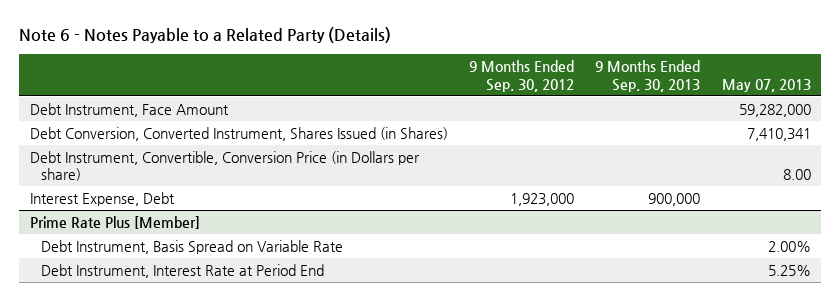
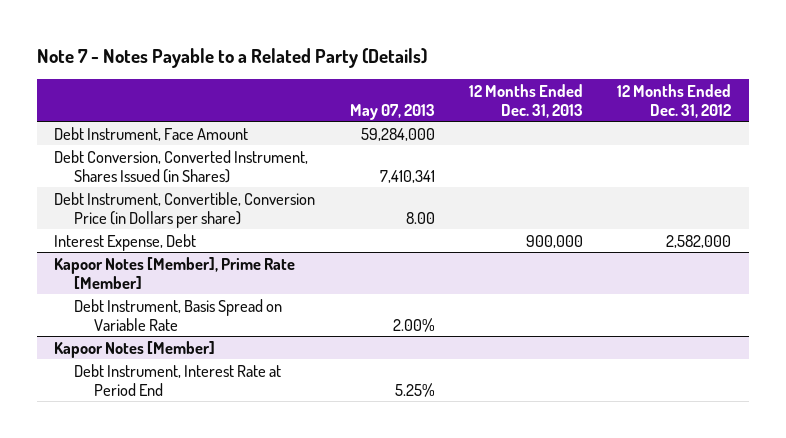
- Note 6 - Notes Payable to a Related Party (Details)
+ Note 7 - Notes Payable to a Related Party (Details)
- | 9 Months Ended Sep. 30, 2012 | 9 Months Ended Sep. 30, 2013 | May 07, 2013
+ | May 07, 2013 | 12 Months Ended Dec. 31, 2013 | 12 Months Ended Dec. 31, 2012
- Debt Instrument, Face Amount | | | 59,282,000
+ Debt Instrument, Face Amount | 59,284,000 | |
- Prime Rate Plus [Member]
+ Kapoor Notes [Member], Prime Rate [Member]
+ Kapoor Notes [Member]

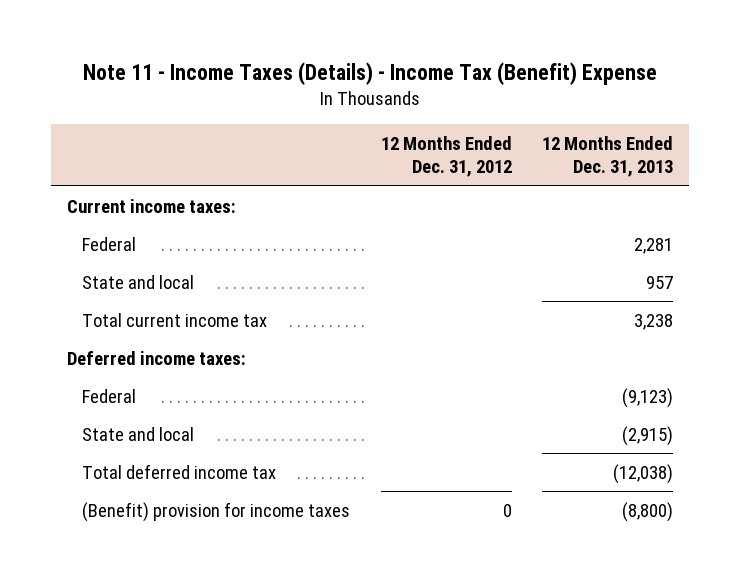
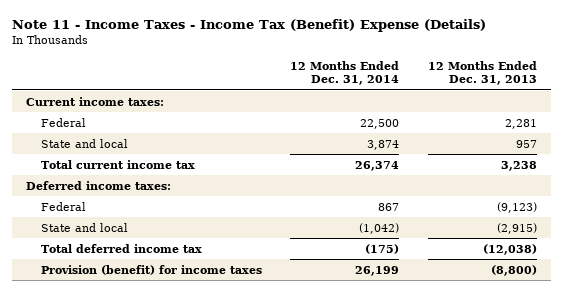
- Note 11 - Income Taxes (Details) - Income Tax (Benefit) Expense
+ Note 11 - Income Taxes - Income Tax (Benefit) Expense (Details)
- | 12 Months Ended Dec. 31, 2012 | 12 Months Ended Dec. 31, 2013
+ | 12 Months Ended Dec. 31, 2014 | 12 Months Ended Dec. 31, 2013
- (Benefit) provision for income taxes | 0 | (8,800)
+ Provision (benefit) for income taxes | 26,199 | (8,800)

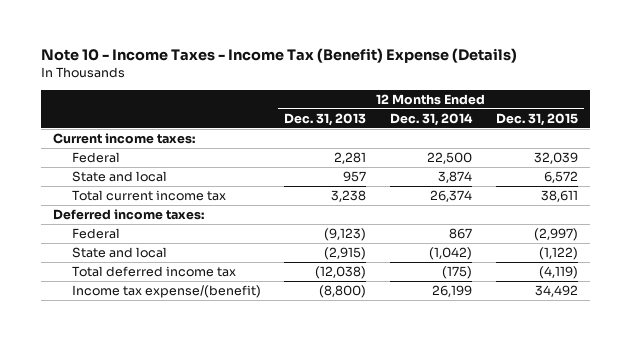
- Note 11 - Income Taxes - Income Tax (Benefit) Expense (Details)
+ Note 10 - Income Taxes - Income Tax (Benefit) Expense (Details)
- | 12 Months Ended Dec. 31, 2014 | 12 Months Ended Dec. 31, 2013
+ | 12 Months Ended Dec. 31, 2013 | 12 Months Ended Dec. 31, 2014 | 12 Months Ended Dec. 31, 2015
- Provision (benefit) for income taxes | 26,199 | (8,800)
+ Income tax expense/(benefit) | (8,800) | 26,199 | 34,492

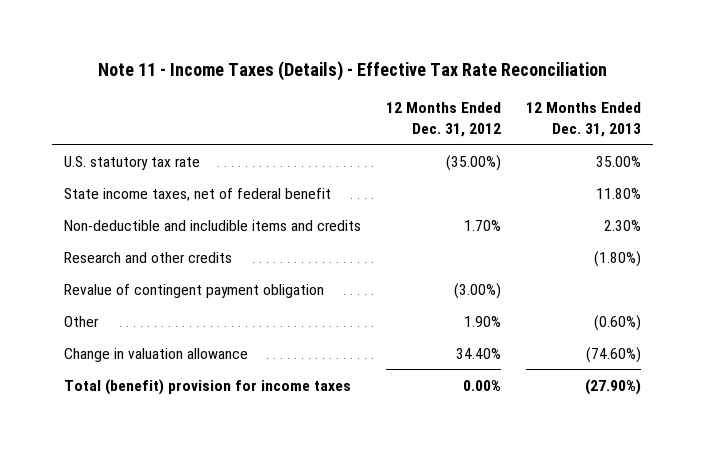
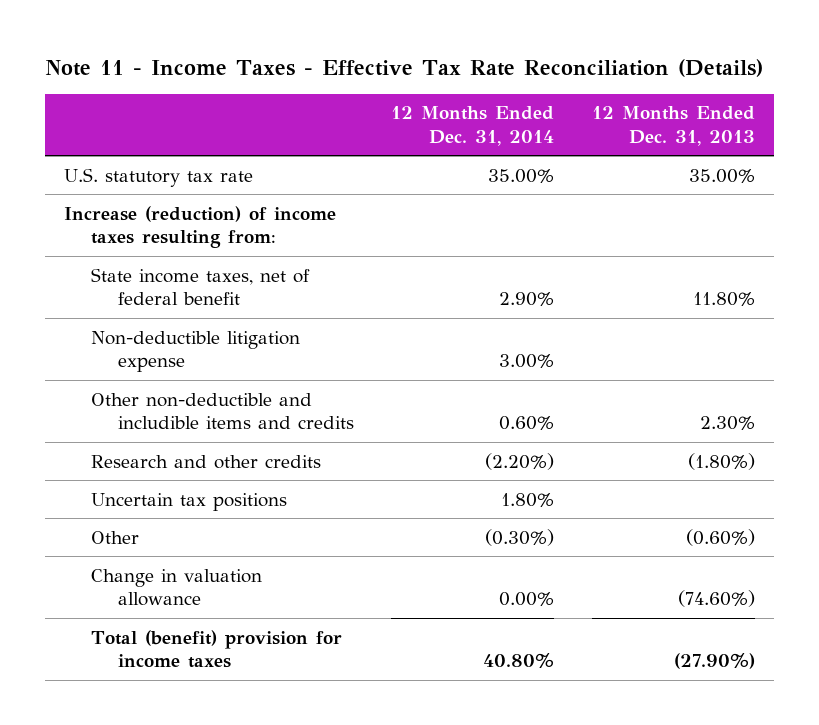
- Note 11 - Income Taxes (Details) - Effective Tax Rate Reconciliation
+ Note 11 - Income Taxes - Effective Tax Rate Reconciliation (Details)
- | 12 Months Ended Dec. 31, 2012 | 12 Months Ended Dec. 31, 2013
+ | 12 Months Ended Dec. 31, 2014 | 12 Months Ended Dec. 31, 2013
+ Increase (reduction) of income taxes resulting from:
- Non-deductible and includible items and credits | 1.70% | 2.30%
+ Non-deductible litigation expense | 3.00% |
+ Other non-deductible and includible items and credits | 0.60% | 2.30%
- Revalue of contingent payment obligation | (3.00%) |
+ Uncertain tax positions | 1.80% |

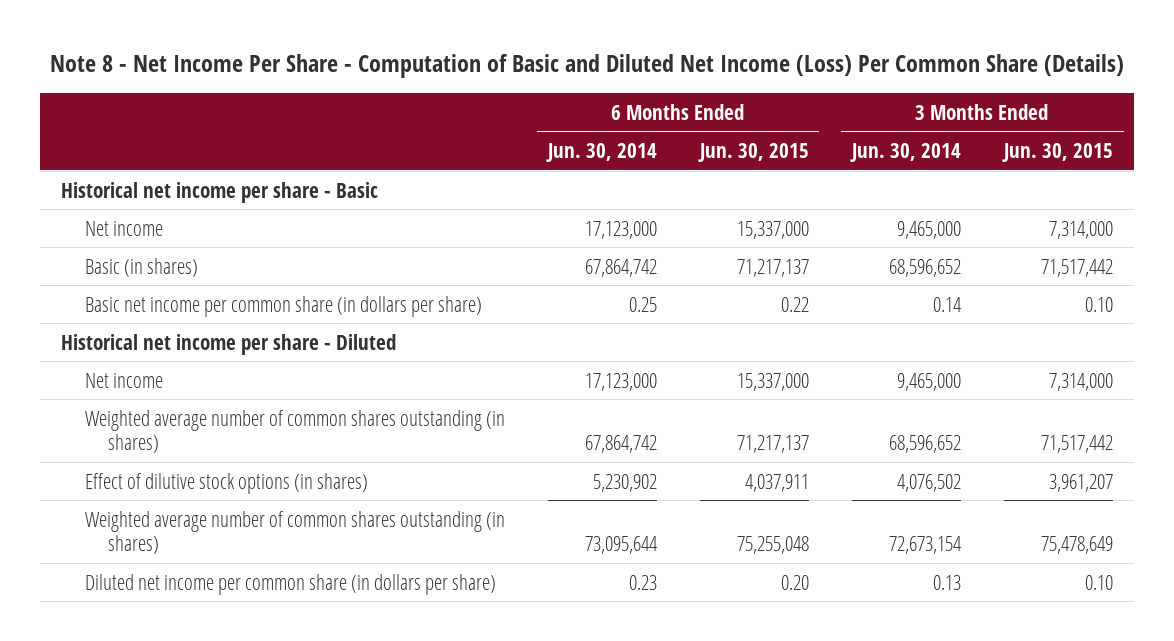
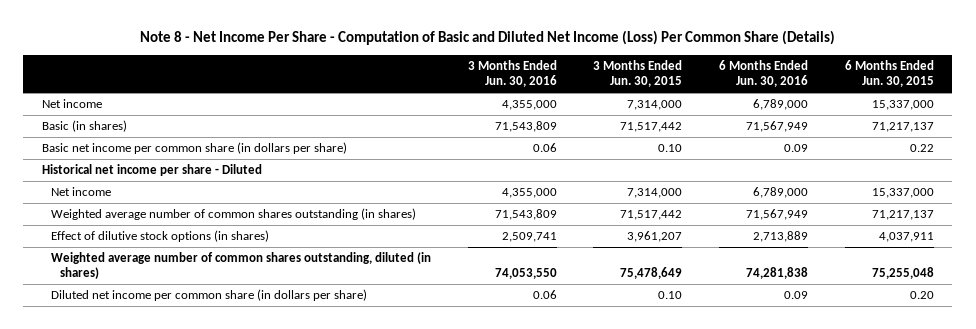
- | 6 Months Ended Jun. 30, 2014 | 6 Months Ended Jun. 30, 2015 | 3 Months Ended Jun. 30, 2014 | 3 Months Ended Jun. 30, 2015
+ | 3 Months Ended Jun. 30, 2016 | 3 Months Ended Jun. 30, 2015 | 6 Months Ended Jun. 30, 2016 | 6 Months Ended Jun. 30, 2015
- Historical net income per share - Basic
- Weighted average number of common shares outstanding (in shares) | 73,095,644 | 75,255,048 | 72,673,154 | 75,478,649
+ Weighted average number of common shares outstanding, diluted (in shares) | 74,053,550 | 75,478,649 | 74,281,838 | 75,255,048

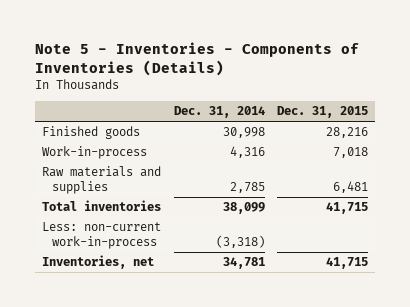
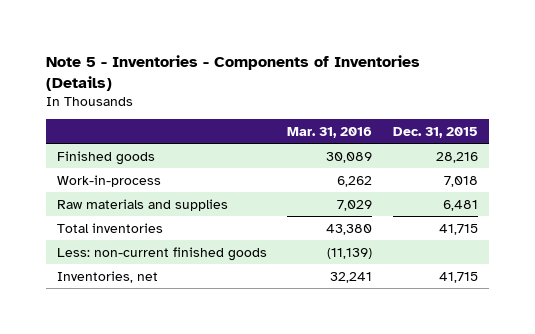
- | Dec. 31, 2014 | Dec. 31, 2015
+ | Mar. 31, 2016 | Dec. 31, 2015
- Less: non-current work-in-process | (3,318) |
+ Less: non-current finished goods | (11,139) |

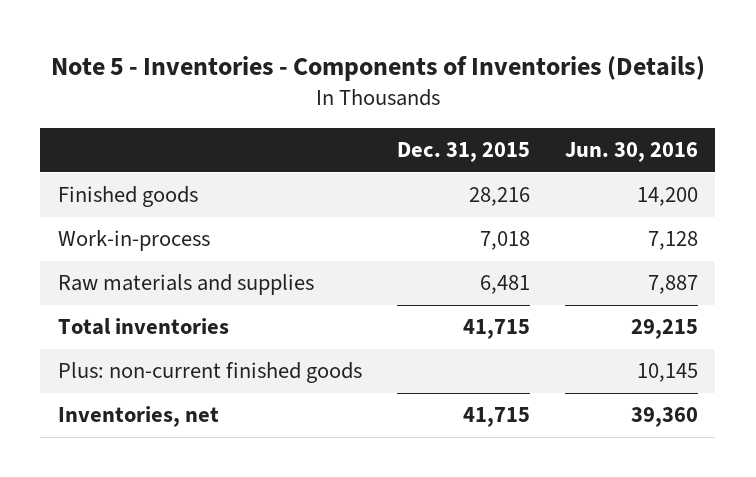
- | Mar. 31, 2016 | Dec. 31, 2015
+ | Dec. 31, 2015 | Jun. 30, 2016
- Less: non-current finished goods | (11,139) |
+ Plus: non-current finished goods | | 10,145

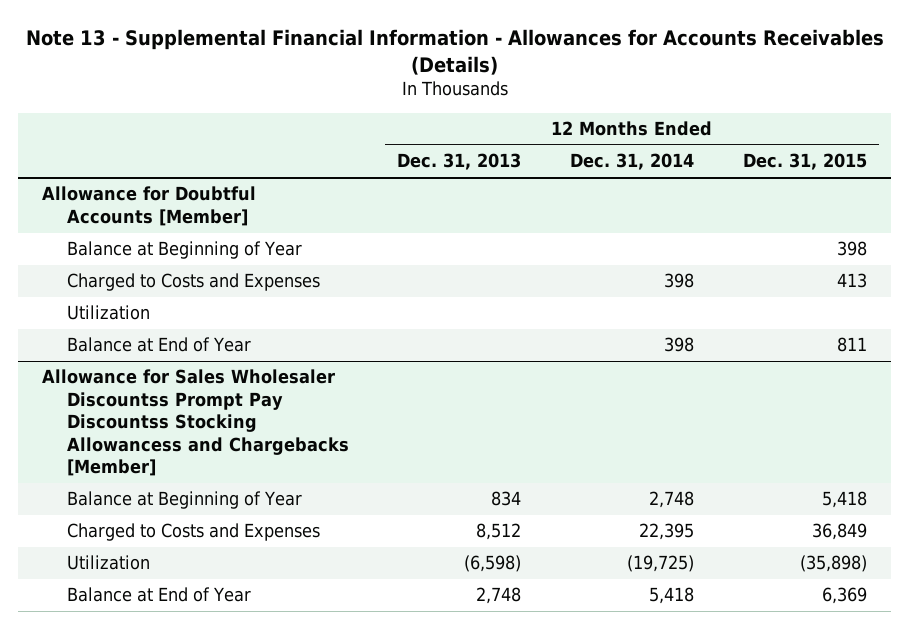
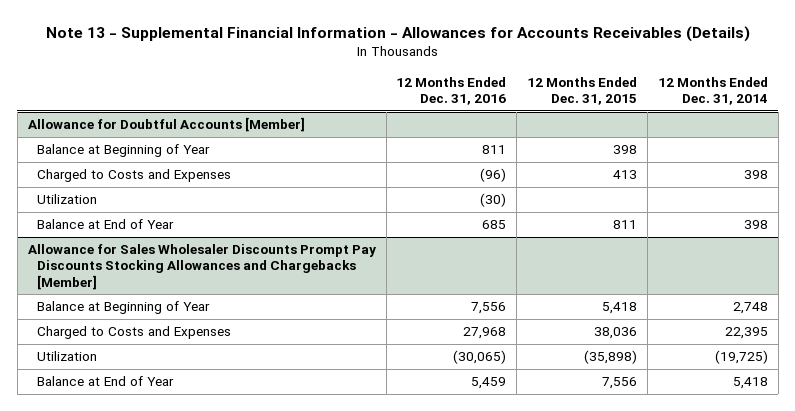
- | 12 Months Ended Dec. 31, 2013 | 12 Months Ended Dec. 31, 2014 | 12 Months Ended Dec. 31, 2015
+ | 12 Months Ended Dec. 31, 2016 | 12 Months Ended Dec. 31, 2015 | 12 Months Ended Dec. 31, 2014
- Allowance for Sales Wholesaler Discountss Prompt Pay Discountss Stocking Allowancess and Chargebacks [Member]
+ Allowance for Sales Wholesaler Discounts Prompt Pay Discounts Stocking Allowances and Chargebacks [Member]
- Charged to Costs and Expenses | 8,512 | 22,395 | 36,849
+ Charged to Costs and Expenses | 27,968 | 38,036 | 22,395
- Balance at End of Year | 2,748 | 5,418 | 6,369
+ Balance at End of Year | 5,459 | 7,556 | 5,418

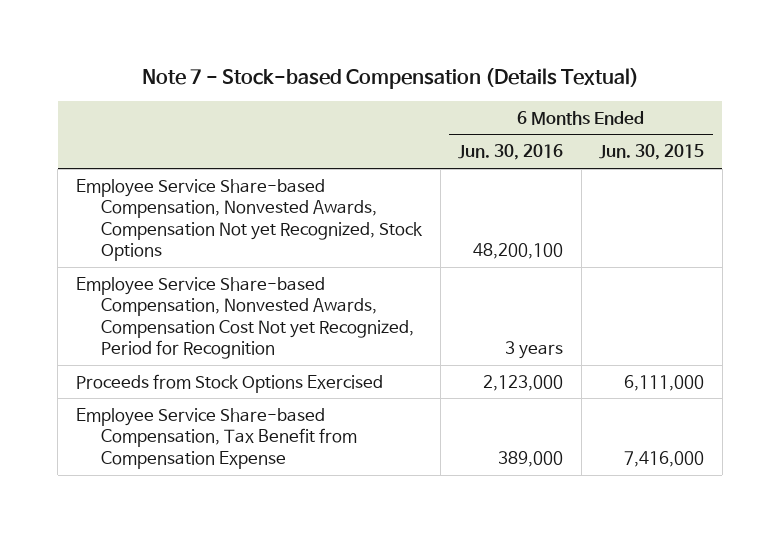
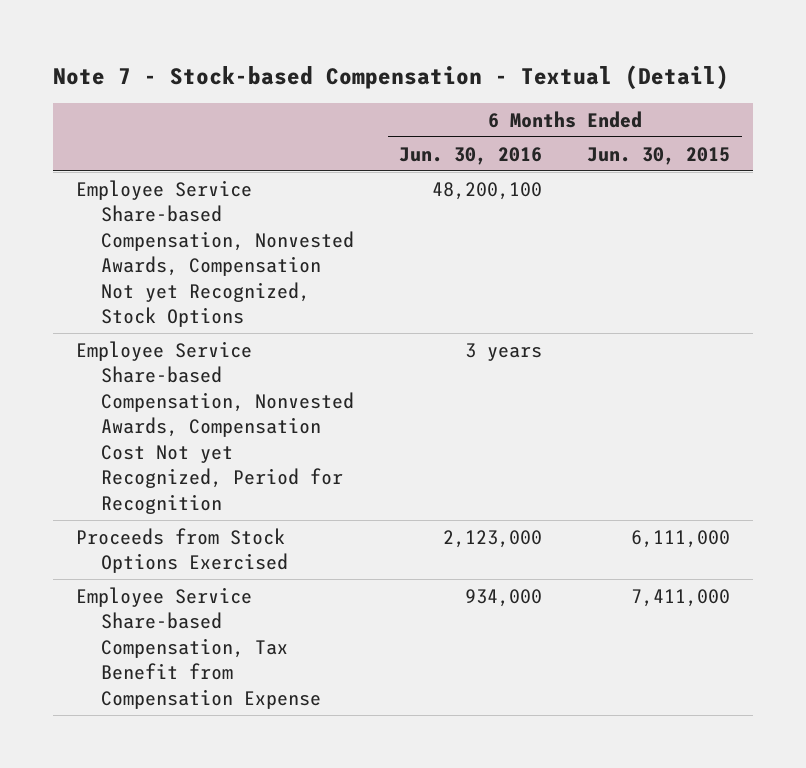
- Note 7 - Stock-based Compensation (Details Textual)
+ Note 7 - Stock-based Compensation - Textual (Detail)
- Employee Service Share-based Compensation, Tax Benefit from Compensation Expense | 389,000 | 7,416,000
+ Employee Service Share-based Compensation, Tax Benefit from Compensation Expense | 934,000 | 7,411,000

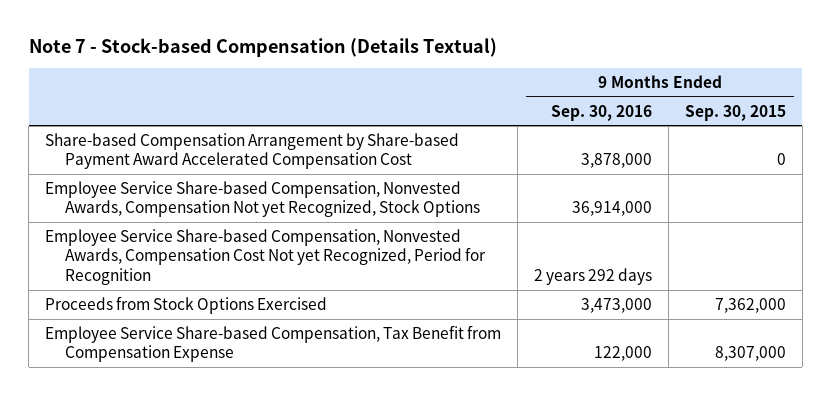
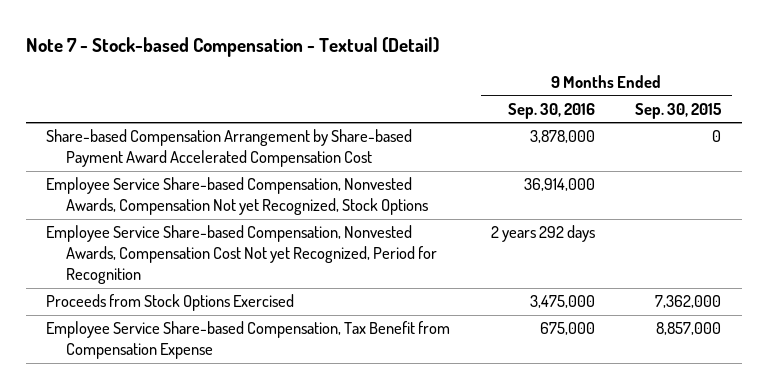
- Note 7 - Stock-based Compensation (Details Textual)
+ Note 7 - Stock-based Compensation - Textual (Detail)
- Proceeds from Stock Options Exercised | 3,473,000 | 7,362,000
- Employee Service Share-based Compensation, Tax Benefit from Compensation Expense | 122,000 | 8,307,000
+ Proceeds from Stock Options Exercised | 3,475,000 | 7,362,000
+ Employee Service Share-based Compensation, Tax Benefit from Compensation Expense | 675,000 | 8,857,000

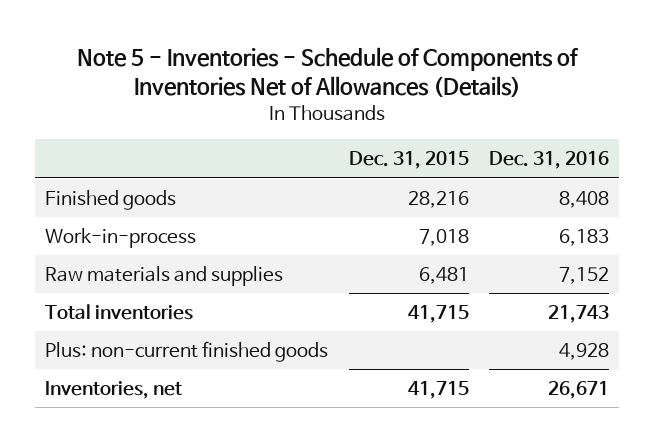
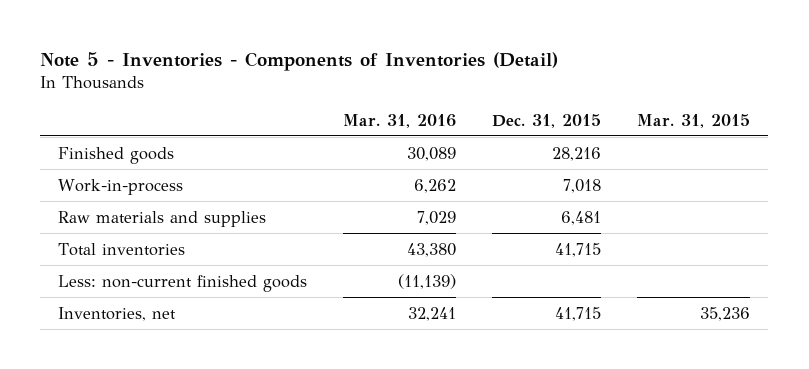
- Note 5 - Inventories - Schedule of Components of Inventories Net of Allowances (Details)
+ Note 5 - Inventories - Components of Inventories (Detail)
- | Dec. 31, 2015 | Dec. 31, 2016
+ | Mar. 31, 2016 | Dec. 31, 2015 | Mar. 31, 2015
- Plus: non-current finished goods | | 4,928
+ Less: non-current finished goods | (11,139) | |

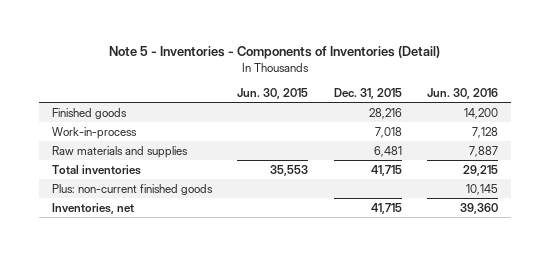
- | Mar. 31, 2016 | Dec. 31, 2015 | Mar. 31, 2015
+ | Jun. 30, 2015 | Dec. 31, 2015 | Jun. 30, 2016
- Less: non-current finished goods | (11,139) | |
+ Plus: non-current finished goods | | | 10,145

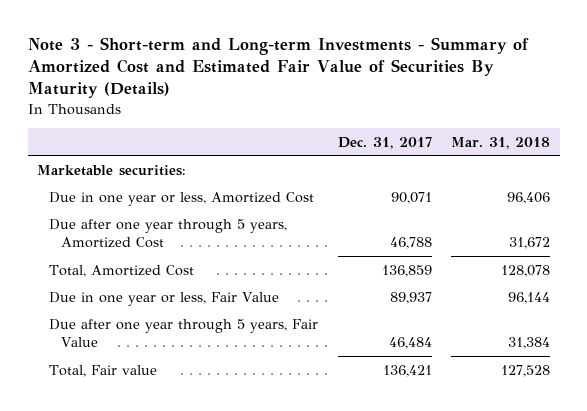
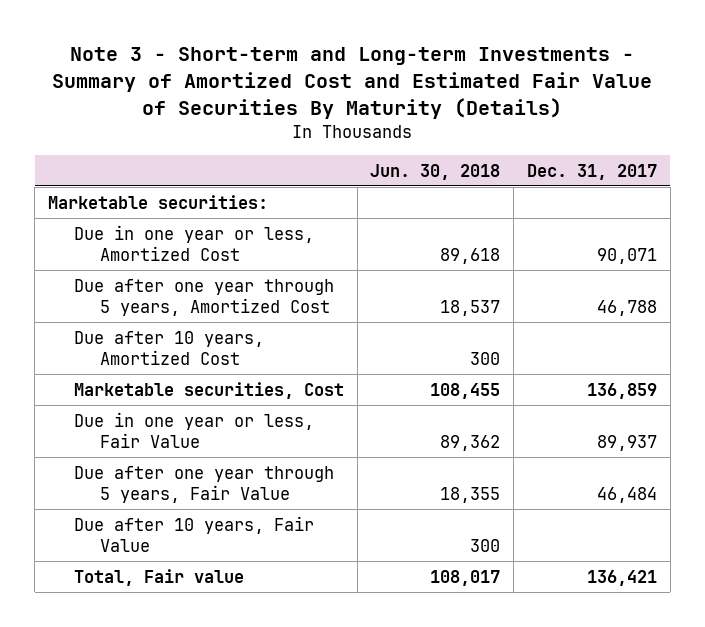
- | Dec. 31, 2017 | Mar. 31, 2018
+ | Jun. 30, 2018 | Dec. 31, 2017
- Total, Amortized Cost | 136,859 | 128,078
+ Due after 10 years, Amortized Cost | 300 |
+ Marketable securities, Cost | 108,455 | 136,859
+ Due after 10 years, Fair Value | 300 |

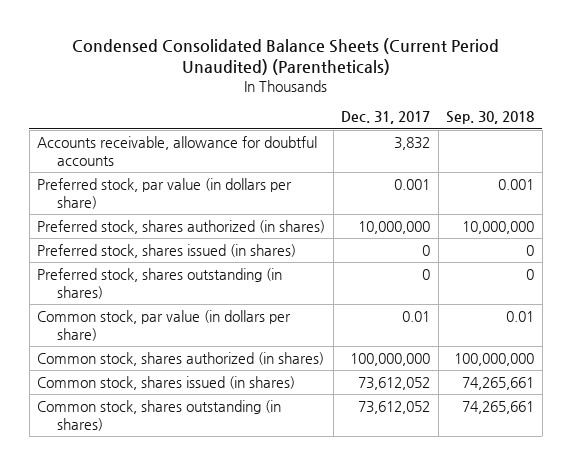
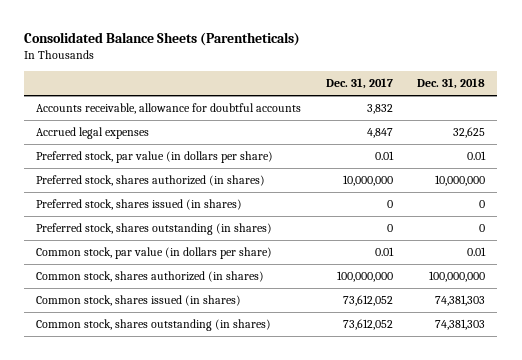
- Condensed Consolidated Balance Sheets (Current Period Unaudited) (Parentheticals)
+ Consolidated Balance Sheets (Parentheticals)
- | Dec. 31, 2017 | Sep. 30, 2018
+ | Dec. 31, 2017 | Dec. 31, 2018
- Preferred stock, par value (in dollars per share) | 0.001 | 0.001
+ Accrued legal expenses | 4,847 | 32,625
+ Preferred stock, par value (in dollars per share) | 0.01 | 0.01

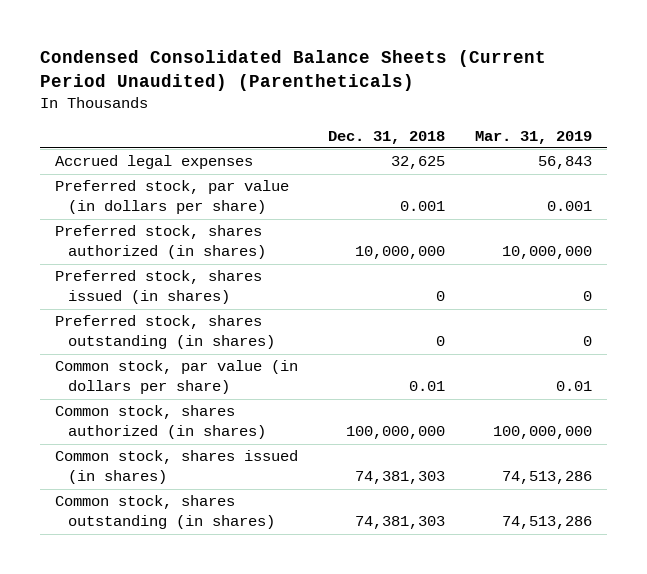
- Consolidated Balance Sheets (Parentheticals)
+ Condensed Consolidated Balance Sheets (Current Period Unaudited) (Parentheticals)
- | Dec. 31, 2017 | Dec. 31, 2018
+ | Dec. 31, 2018 | Mar. 31, 2019
- Accounts receivable, allowance for doubtful accounts | 3,832 |
- Preferred stock, par value (in dollars per share) | 0.01 | 0.01
+ Preferred stock, par value (in dollars per share) | 0.001 | 0.001

